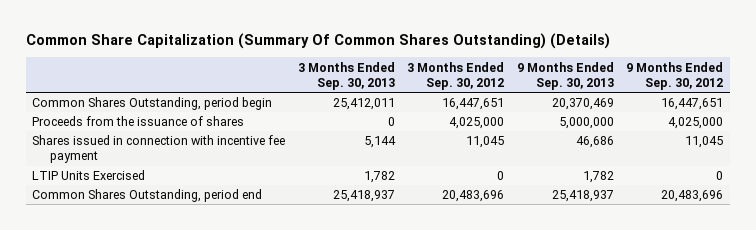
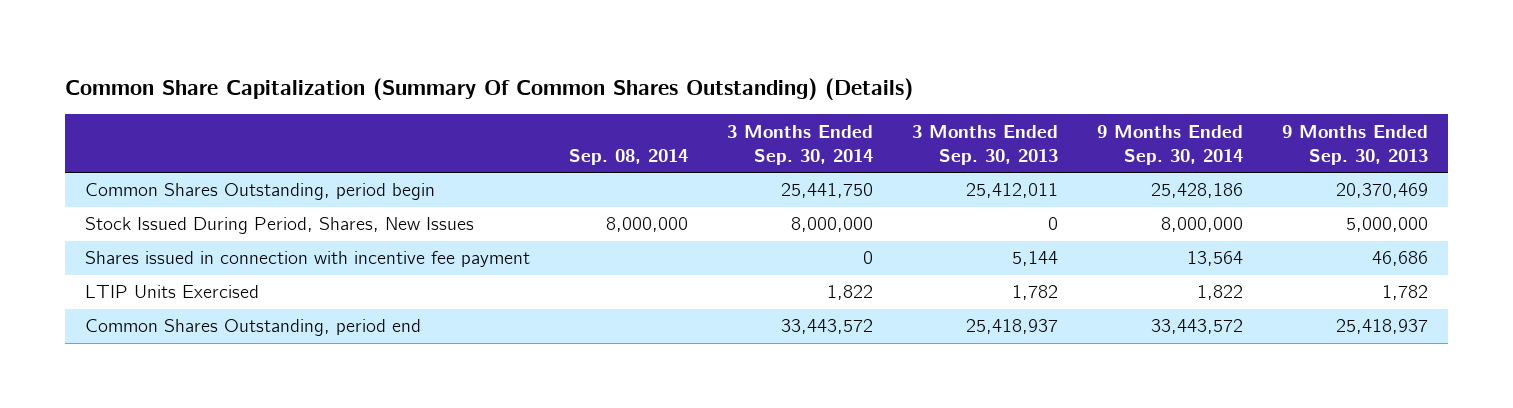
- | 3 Months Ended Sep. 30, 2013 | 3 Months Ended Sep. 30, 2012 | 9 Months Ended Sep. 30, 2013 | 9 Months Ended Sep. 30, 2012
+ | Sep. 08, 2014 | 3 Months Ended Sep. 30, 2014 | 3 Months Ended Sep. 30, 2013 | 9 Months Ended Sep. 30, 2014 | 9 Months Ended Sep. 30, 2013
- Proceeds from the issuance of shares | 0 | 4,025,000 | 5,000,000 | 4,025,000
+ Stock Issued During Period, Shares, New Issues | 8,000,000 | 8,000,000 | 0 | 8,000,000 | 5,000,000

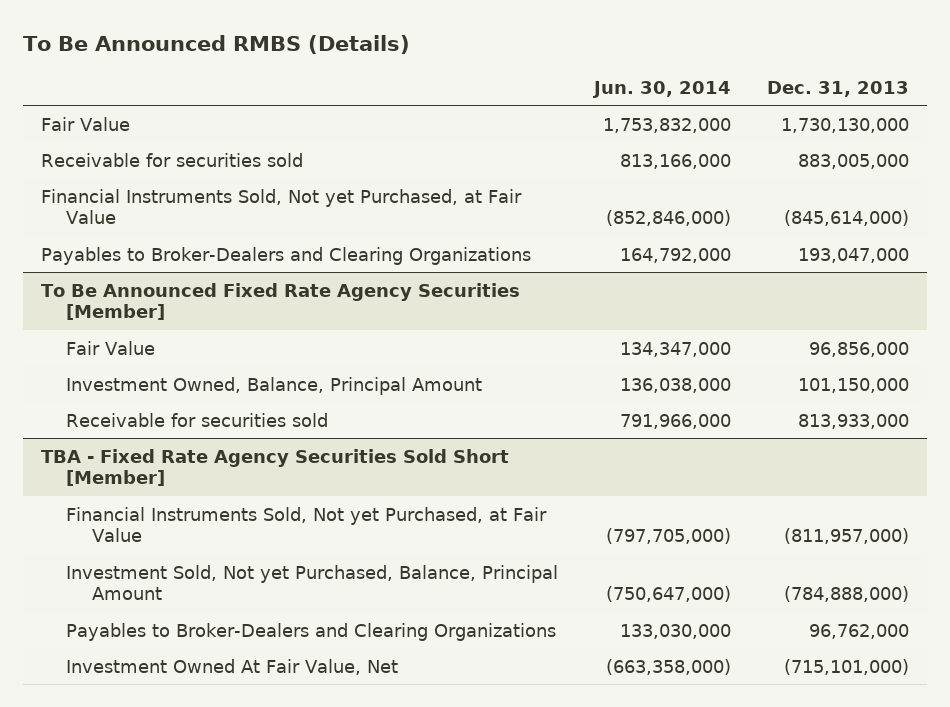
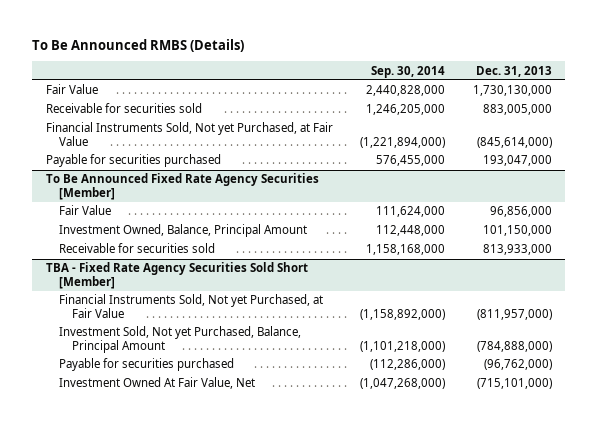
- | Jun. 30, 2014 | Dec. 31, 2013
+ | Sep. 30, 2014 | Dec. 31, 2013
- Payables to Broker-Dealers and Clearing Organizations | 164,792,000 | 193,047,000
+ Payable for securities purchased | 576,455,000 | 193,047,000
@ TBA - Fixed Rate Agency Securities Sold Short [Member]
- Payables to Broker-Dealers and Clearing Organizations | 133,030,000 | 96,762,000
+ Payable for securities purchased | (112,286,000) | (96,762,000)

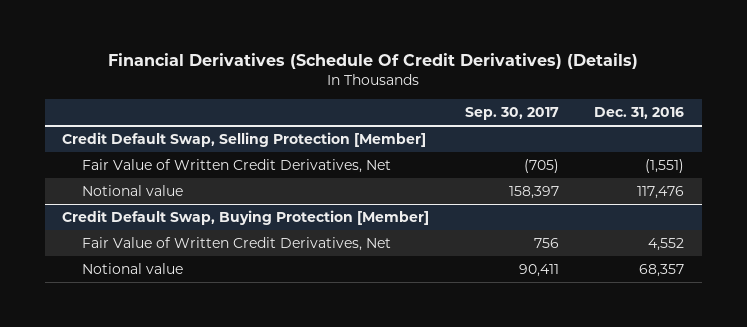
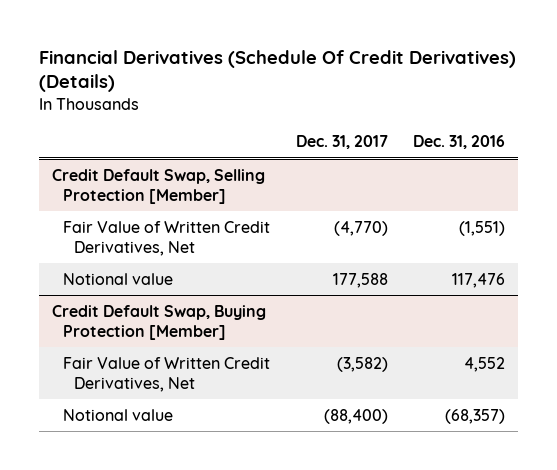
- | Sep. 30, 2017 | Dec. 31, 2016
+ | Dec. 31, 2017 | Dec. 31, 2016
@ Credit Default Swap, Buying Protection [Member]
- Notional value | 90,411 | 68,357
+ Notional value | (88,400) | (68,357)

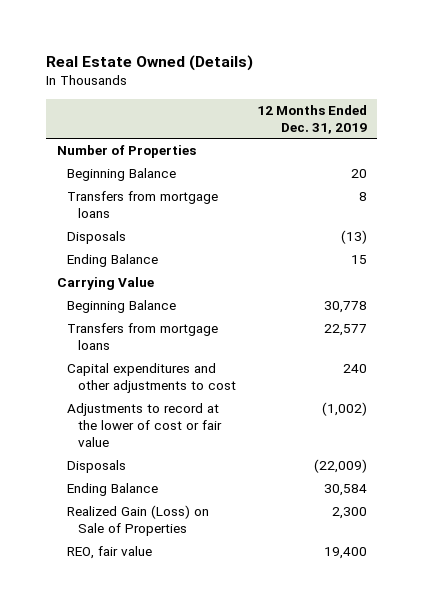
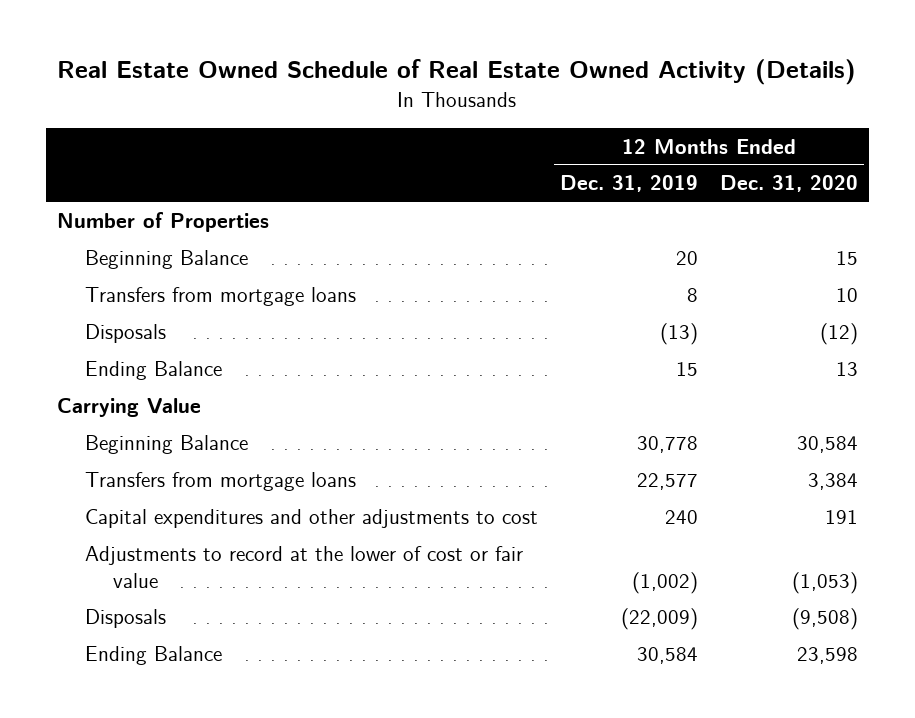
- Real Estate Owned (Details)
+ Real Estate Owned Schedule of Real Estate Owned Activity (Details)
- | 12 Months Ended Dec. 31, 2019
+ | 12 Months Ended Dec. 31, 2019 | 12 Months Ended Dec. 31, 2020
- Realized Gain (Loss) on Sale of Properties | 2,300
- REO, fair value | 19,400

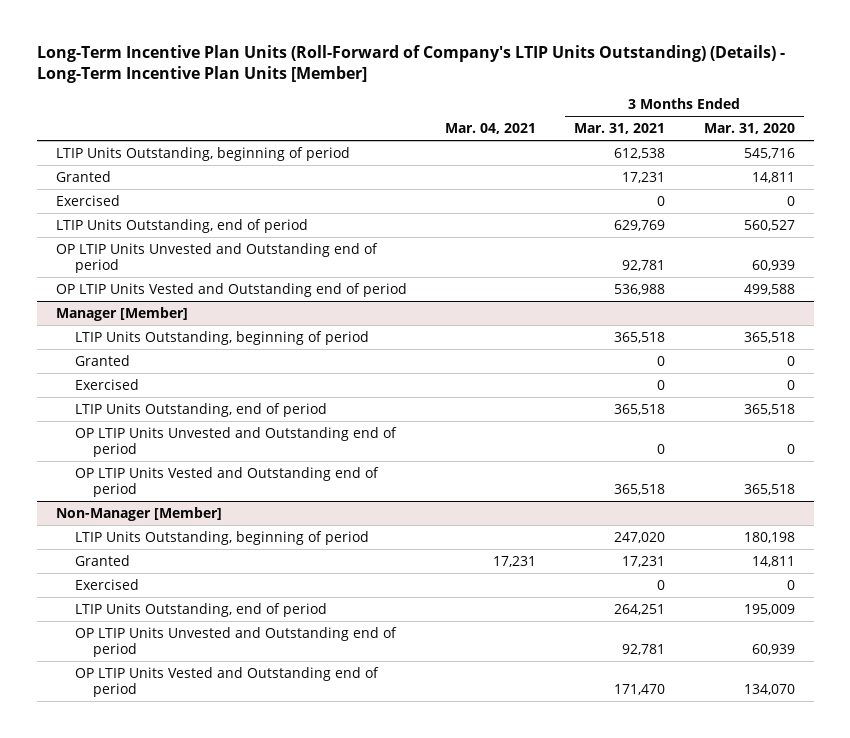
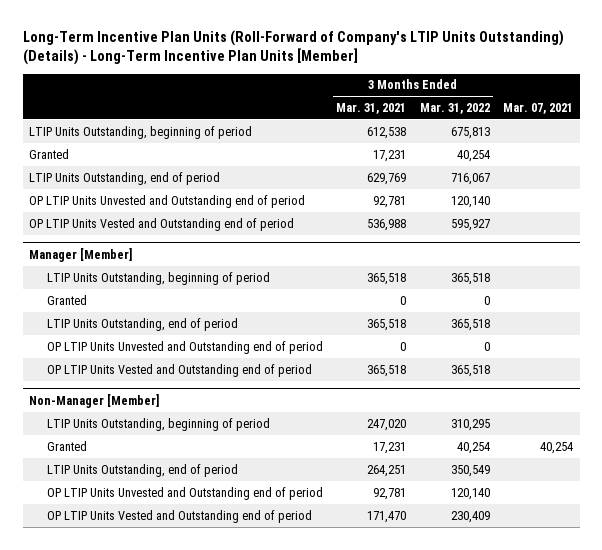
- | Mar. 04, 2021 | 3 Months Ended Mar. 31, 2021 | 3 Months Ended Mar. 31, 2020
+ | 3 Months Ended Mar. 31, 2021 | 3 Months Ended Mar. 31, 2022 | Mar. 07, 2021
- Exercised | | 0 | 0
@ Manager [Member]
- Exercised | | 0 | 0
@ Non-Manager [Member]
- Exercised | | 0 | 0

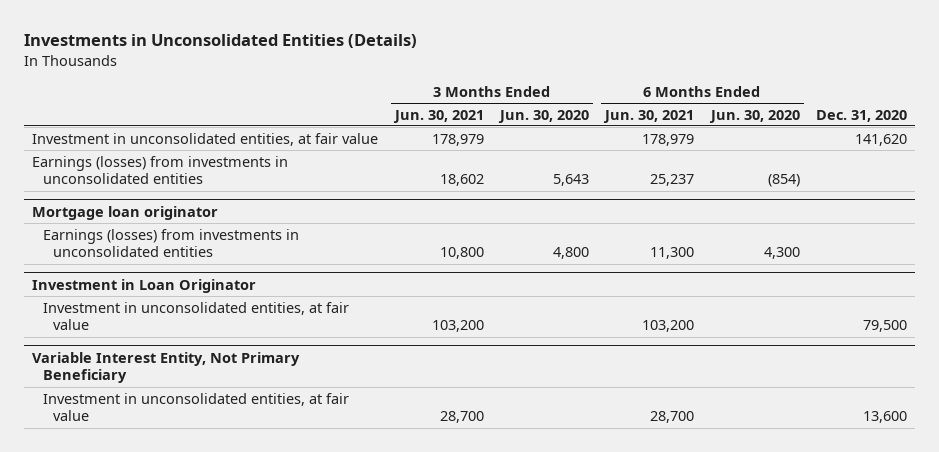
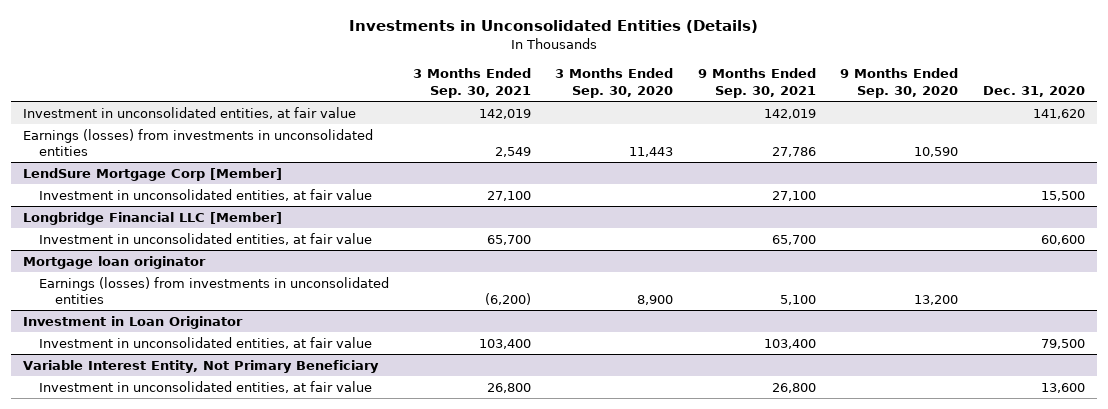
- | 3 Months Ended Jun. 30, 2021 | 3 Months Ended Jun. 30, 2020 | 6 Months Ended Jun. 30, 2021 | 6 Months Ended Jun. 30, 2020 | Dec. 31, 2020
+ | 3 Months Ended Sep. 30, 2021 | 3 Months Ended Sep. 30, 2020 | 9 Months Ended Sep. 30, 2021 | 9 Months Ended Sep. 30, 2020 | Dec. 31, 2020
+ LendSure Mortgage Corp [Member]
+ Investment in unconsolidated entities, at fair value | 27,100 | | 27,100 | | 15,500
+ Longbridge Financial LLC [Member]
+ Investment in unconsolidated entities, at fair value | 65,700 | | 65,700 | | 60,600

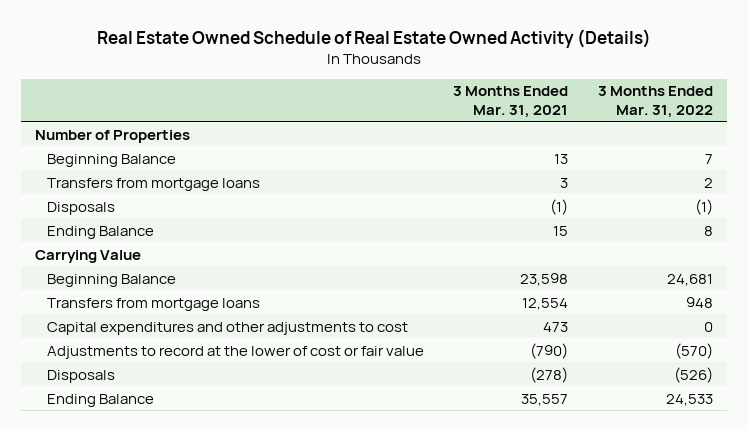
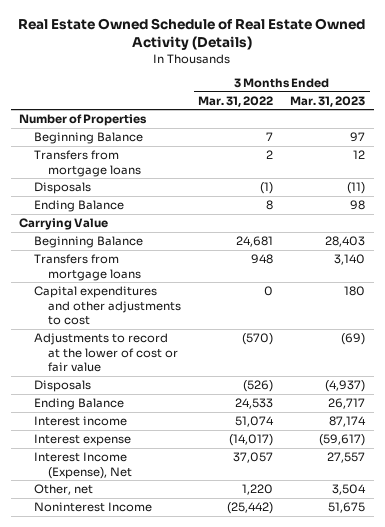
- | 3 Months Ended Mar. 31, 2021 | 3 Months Ended Mar. 31, 2022
+ | 3 Months Ended Mar. 31, 2022 | 3 Months Ended Mar. 31, 2023
+ Interest income | 51,074 | 87,174
+ Interest expense | (14,017) | (59,617)
+ Interest Income (Expense), Net | 37,057 | 27,557
+ Other, net | 1,220 | 3,504
+ Noninterest Income | (25,442) | 51,675

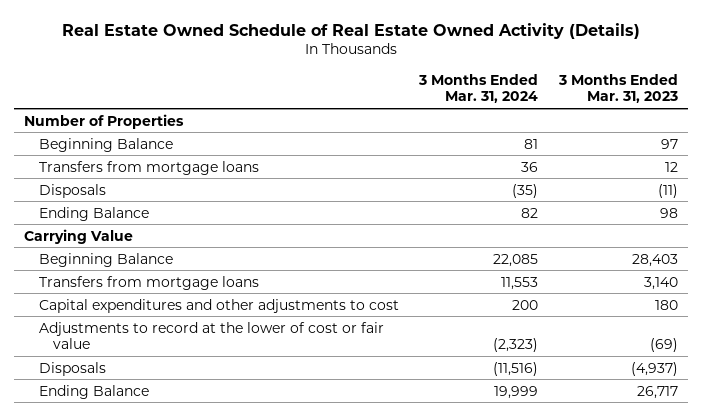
- | 3 Months Ended Mar. 31, 2022 | 3 Months Ended Mar. 31, 2023
+ | 3 Months Ended Mar. 31, 2024 | 3 Months Ended Mar. 31, 2023
- Interest income | 51,074 | 87,174
- Interest expense | (14,017) | (59,617)
- Interest Income (Expense), Net | 37,057 | 27,557
- Other, net | 1,220 | 3,504
- Noninterest Income | (25,442) | 51,675

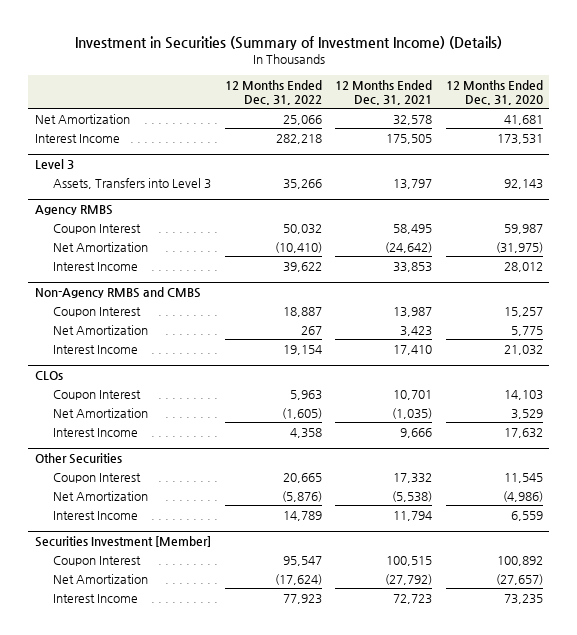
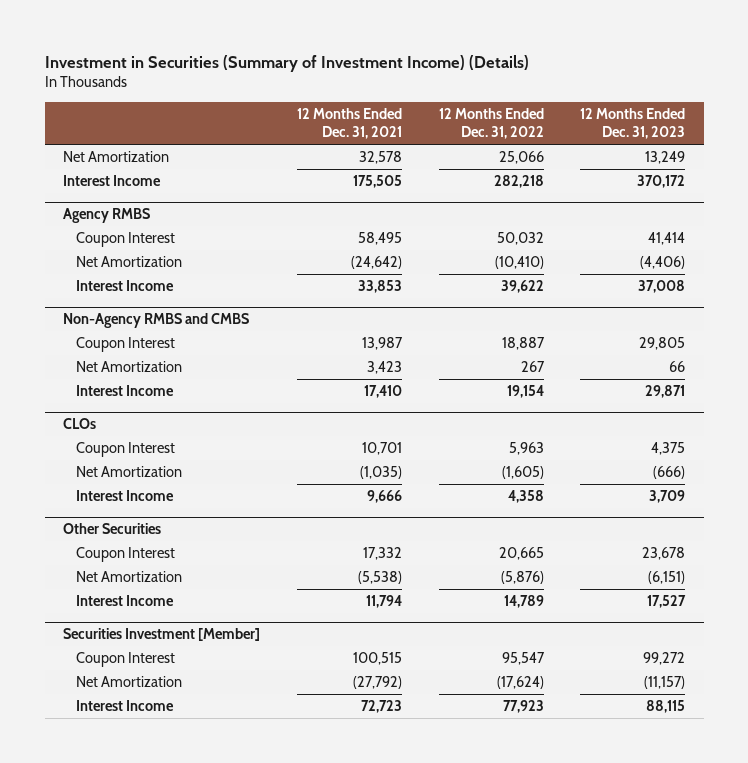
- | 12 Months Ended Dec. 31, 2022 | 12 Months Ended Dec. 31, 2021 | 12 Months Ended Dec. 31, 2020
+ | 12 Months Ended Dec. 31, 2021 | 12 Months Ended Dec. 31, 2022 | 12 Months Ended Dec. 31, 2023
- Level 3
- Assets, Transfers into Level 3 | 35,266 | 13,797 | 92,143

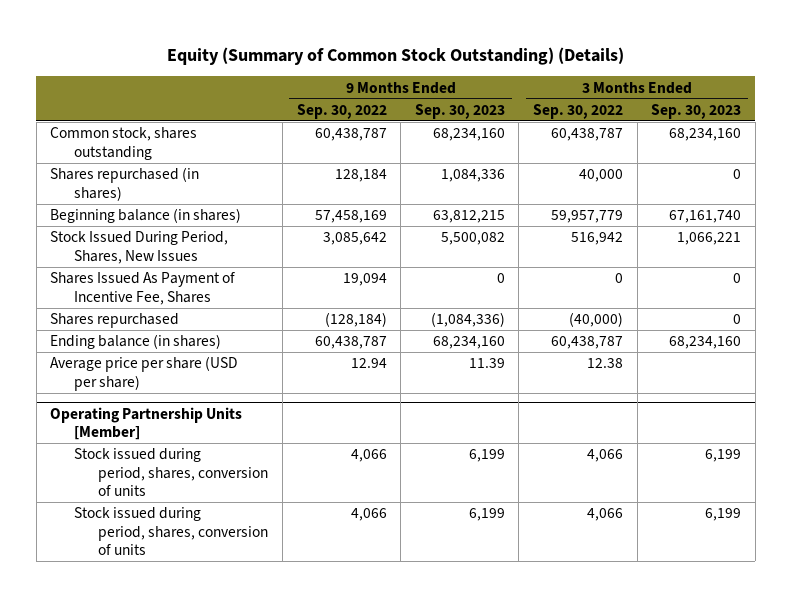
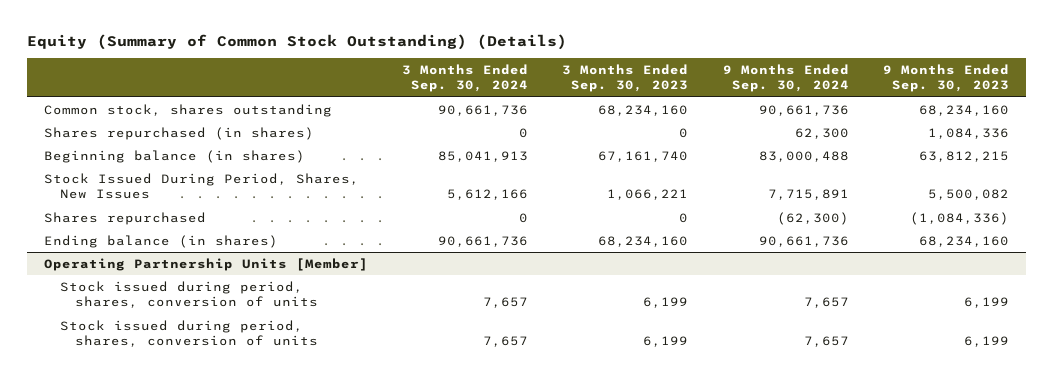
- | 9 Months Ended Sep. 30, 2022 | 9 Months Ended Sep. 30, 2023 | 3 Months Ended Sep. 30, 2022 | 3 Months Ended Sep. 30, 2023
+ | 3 Months Ended Sep. 30, 2024 | 3 Months Ended Sep. 30, 2023 | 9 Months Ended Sep. 30, 2024 | 9 Months Ended Sep. 30, 2023
- Shares Issued As Payment of Incentive Fee, Shares | 19,094 | 0 | 0 | 0
- Average price per share (USD per share) | 12.94 | 11.39 | 12.38 |

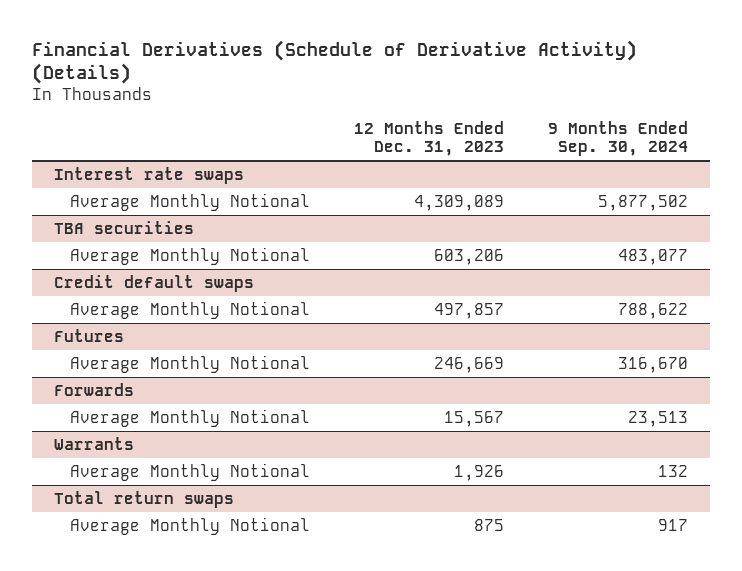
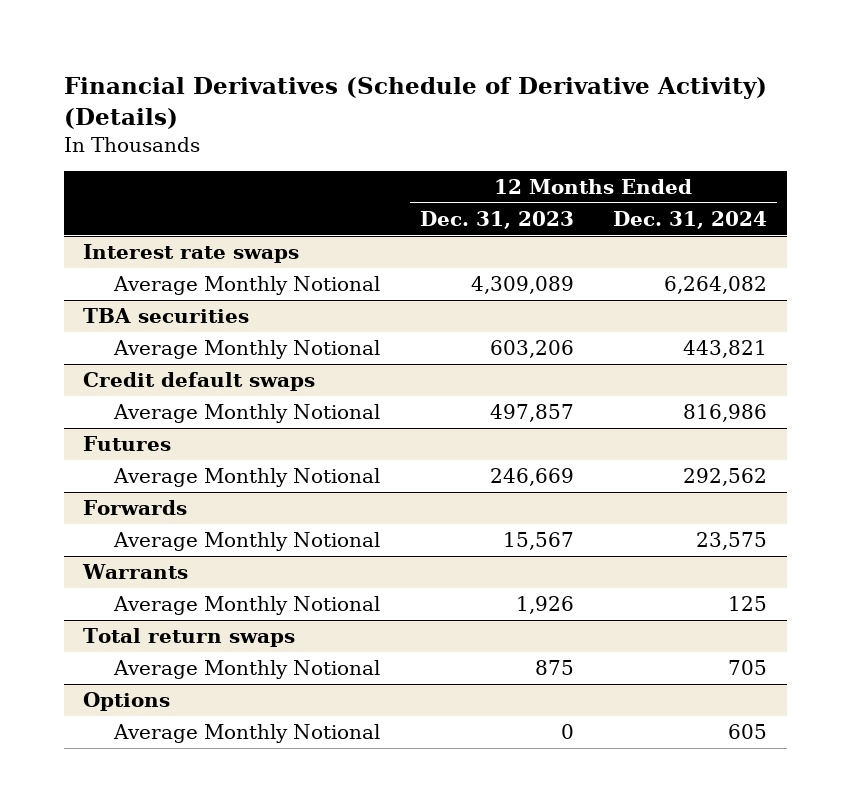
- | 12 Months Ended Dec. 31, 2023 | 9 Months Ended Sep. 30, 2024
+ | 12 Months Ended Dec. 31, 2023 | 12 Months Ended Dec. 31, 2024
+ Options
+ Average Monthly Notional | 0 | 605

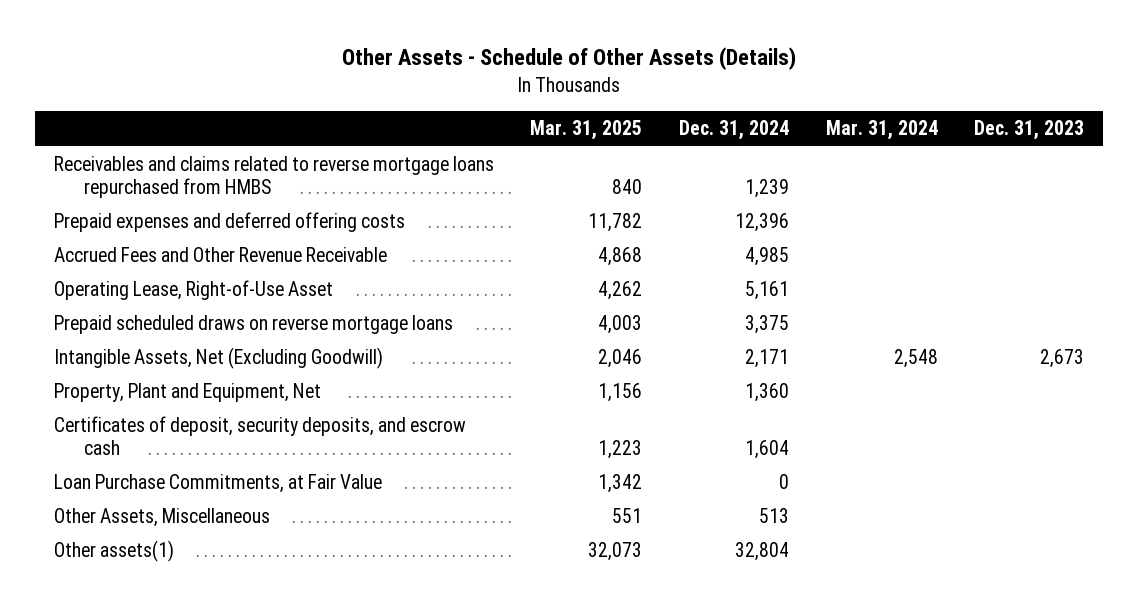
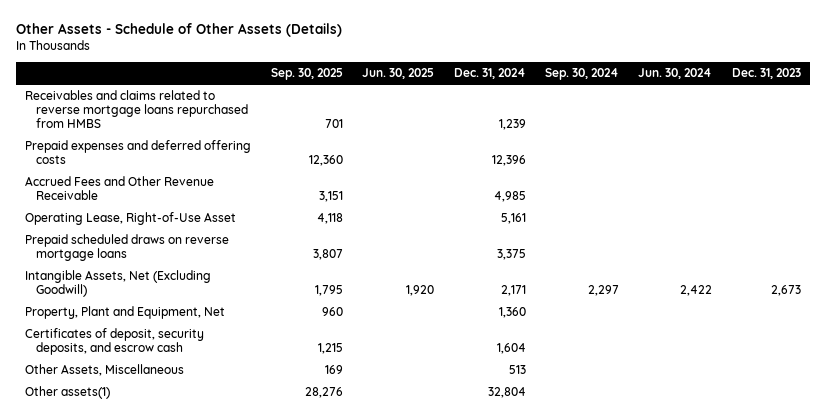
- | Mar. 31, 2025 | Dec. 31, 2024 | Mar. 31, 2024 | Dec. 31, 2023
+ | Sep. 30, 2025 | Jun. 30, 2025 | Dec. 31, 2024 | Sep. 30, 2024 | Jun. 30, 2024 | Dec. 31, 2023
- Loan Purchase Commitments, at Fair Value | 1,342 | 0 | |

